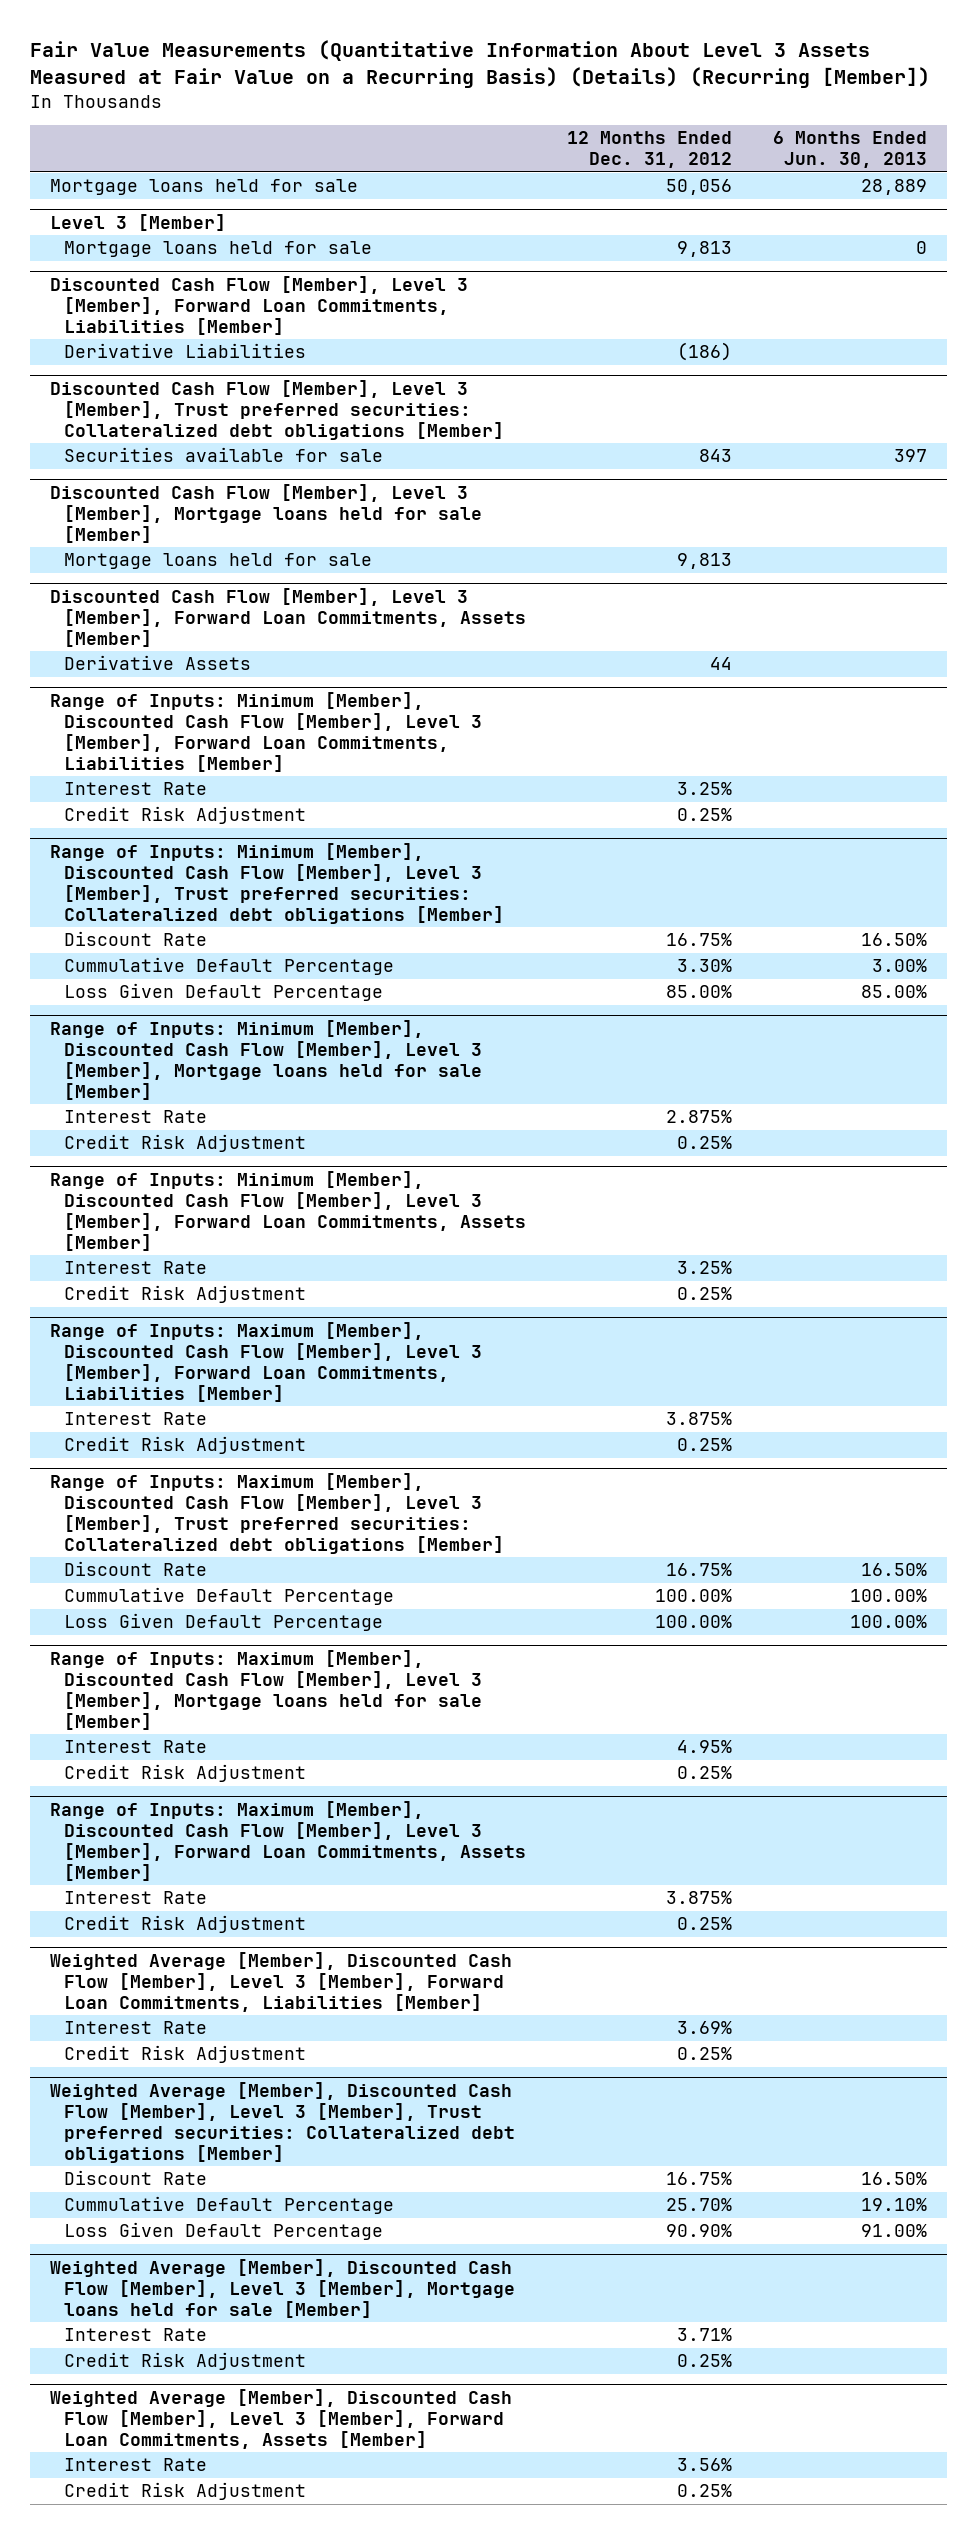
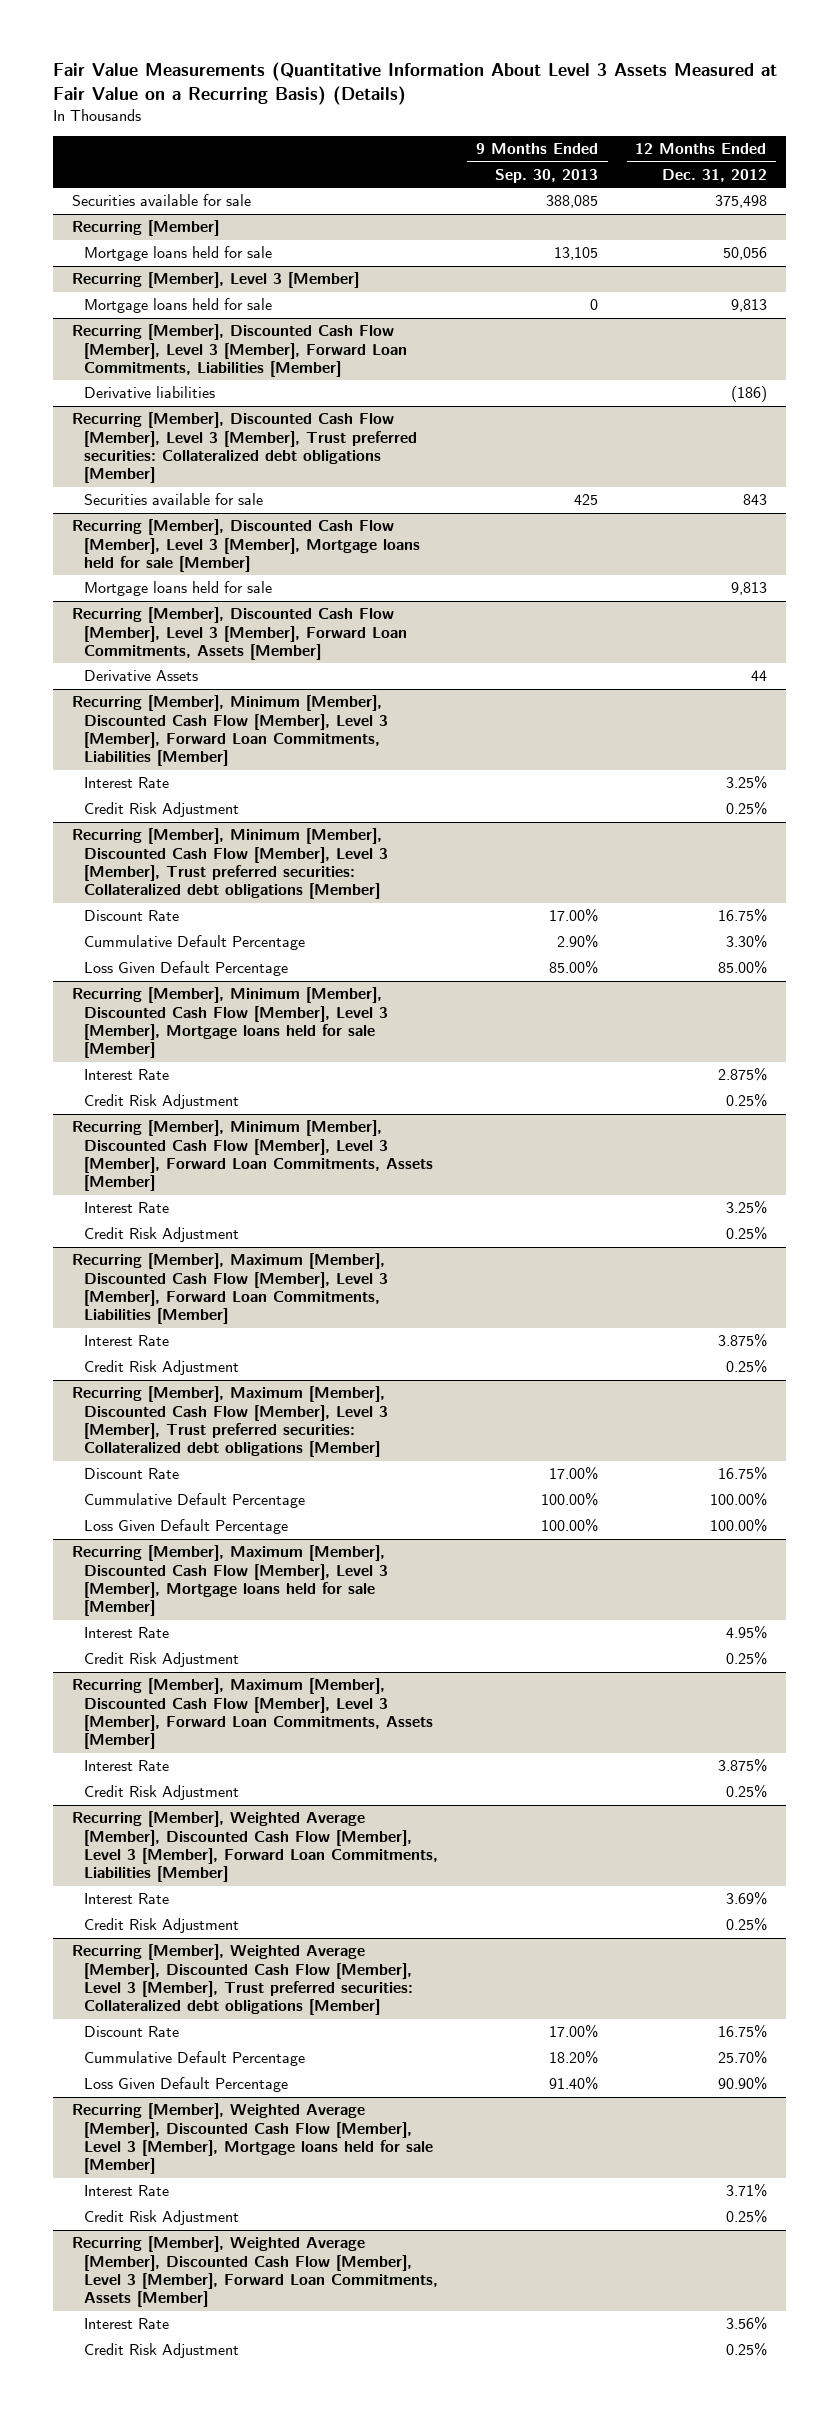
- Fair Value Measurements (Quantitative Information About Level 3 Assets Measured at Fair Value on a Recurring Basis) (Details) (Recurring [Member])
+ Fair Value Measurements (Quantitative Information About Level 3 Assets Measured at Fair Value on a Recurring Basis) (Details)
- | 12 Months Ended Dec. 31, 2012 | 6 Months Ended Jun. 30, 2013
+ | 9 Months Ended Sep. 30, 2013 | 12 Months Ended Dec. 31, 2012
+ Securities available for sale | 388,085 | 375,498
+ Recurring [Member]
- Level 3 [Member]
+ Recurring [Member], Level 3 [Member]
- Discounted Cash Flow [Member], Level 3 [Member], Forward Loan Commitments, Liabilities [Member]
- Derivative Liabilities | (186) |
- Discounted Cash Flow [Member], Level 3 [Member], Trust preferred securities: Collateralized debt obligations [Member]
+ Recurring [Member], Discounted Cash Flow [Member], Level 3 [Member], Forward Loan Commitments, Liabilities [Member]
+ Derivative liabilities | | (186)
+ Recurring [Member], Discounted Cash Flow [Member], Level 3 [Member], Trust preferred securities: Collateralized debt obligations [Member]
- Discounted Cash Flow [Member], Level 3 [Member], Mortgage loans held for sale [Member]
+ Recurring [Member], Discounted Cash Flow [Member], Level 3 [Member], Mortgage loans held for sale [Member]
- Discounted Cash Flow [Member], Level 3 [Member], Forward Loan Commitments, Assets [Member]
+ Recurring [Member], Discounted Cash Flow [Member], Level 3 [Member], Forward Loan Commitments, Assets [Member]
- Range of Inputs: Minimum [Member], Discounted Cash Flow [Member], Level 3 [Member], Forward Loan Commitments, Liabilities [Member]
+ Recurring [Member], Minimum [Member], Discounted Cash Flow [Member], Level 3 [Member], Forward Loan Commitments, Liabilities [Member]
- Range of Inputs: Minimum [Member], Discounted Cash Flow [Member], Level 3 [Member], Trust preferred securities: Collateralized debt obligations [Member]
+ Recurring [Member], Minimum [Member], Discounted Cash Flow [Member], Level 3 [Member], Trust preferred securities: Collateralized debt obligations [Member]
- Range of Inputs: Minimum [Member], Discounted Cash Flow [Member], Level 3 [Member], Mortgage loans held for sale [Member]
+ Recurring [Member], Minimum [Member], Discounted Cash Flow [Member], Level 3 [Member], Mortgage loans held for sale [Member]
- Range of Inputs: Minimum [Member], Discounted Cash Flow [Member], Level 3 [Member], Forward Loan Commitments, Assets [Member]
+ Recurring [Member], Minimum [Member], Discounted Cash Flow [Member], Level 3 [Member], Forward Loan Commitments, Assets [Member]
- Range of Inputs: Maximum [Member], Discounted Cash Flow [Member], Level 3 [Member], Forward Loan Commitments, Liabilities [Member]
+ Recurring [Member], Maximum [Member], Discounted Cash Flow [Member], Level 3 [Member], Forward Loan Commitments, Liabilities [Member]
- Range of Inputs: Maximum [Member], Discounted Cash Flow [Member], Level 3 [Member], Trust preferred securities: Collateralized debt obligations [Member]
+ Recurring [Member], Maximum [Member], Discounted Cash Flow [Member], Level 3 [Member], Trust preferred securities: Collateralized debt obligations [Member]
- Range of Inputs: Maximum [Member], Discounted Cash Flow [Member], Level 3 [Member], Mortgage loans held for sale [Member]
+ Recurring [Member], Maximum [Member], Discounted Cash Flow [Member], Level 3 [Member], Mortgage loans held for sale [Member]
- Range of Inputs: Maximum [Member], Discounted Cash Flow [Member], Level 3 [Member], Forward Loan Commitments, Assets [Member]
+ Recurring [Member], Maximum [Member], Discounted Cash Flow [Member], Level 3 [Member], Forward Loan Commitments, Assets [Member]
- Weighted Average [Member], Discounted Cash Flow [Member], Level 3 [Member], Forward Loan Commitments, Liabilities [Member]
+ Recurring [Member], Weighted Average [Member], Discounted Cash Flow [Member], Level 3 [Member], Forward Loan Commitments, Liabilities [Member]
- Weighted Average [Member], Discounted Cash Flow [Member], Level 3 [Member], Trust preferred securities: Collateralized debt obligations [Member]
+ Recurring [Member], Weighted Average [Member], Discounted Cash Flow [Member], Level 3 [Member], Trust preferred securities: Collateralized debt obligations [Member]
- Weighted Average [Member], Discounted Cash Flow [Member], Level 3 [Member], Mortgage loans held for sale [Member]
+ Recurring [Member], Weighted Average [Member], Discounted Cash Flow [Member], Level 3 [Member], Mortgage loans held for sale [Member]
- Weighted Average [Member], Discounted Cash Flow [Member], Level 3 [Member], Forward Loan Commitments, Assets [Member]
+ Recurring [Member], Weighted Average [Member], Discounted Cash Flow [Member], Level 3 [Member], Forward Loan Commitments, Assets [Member]

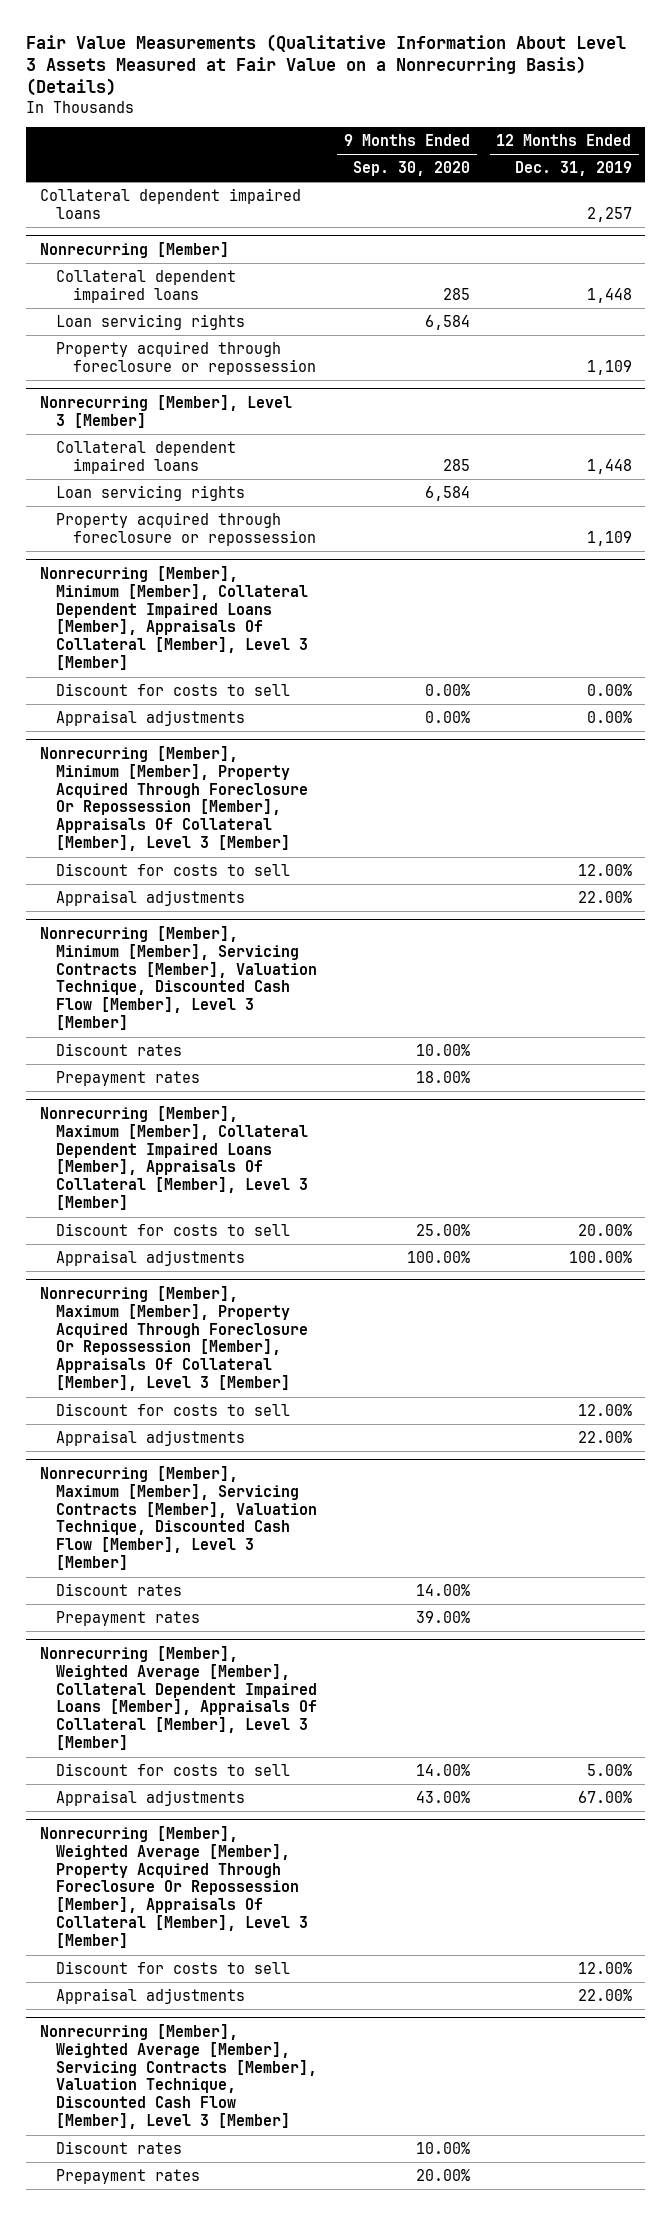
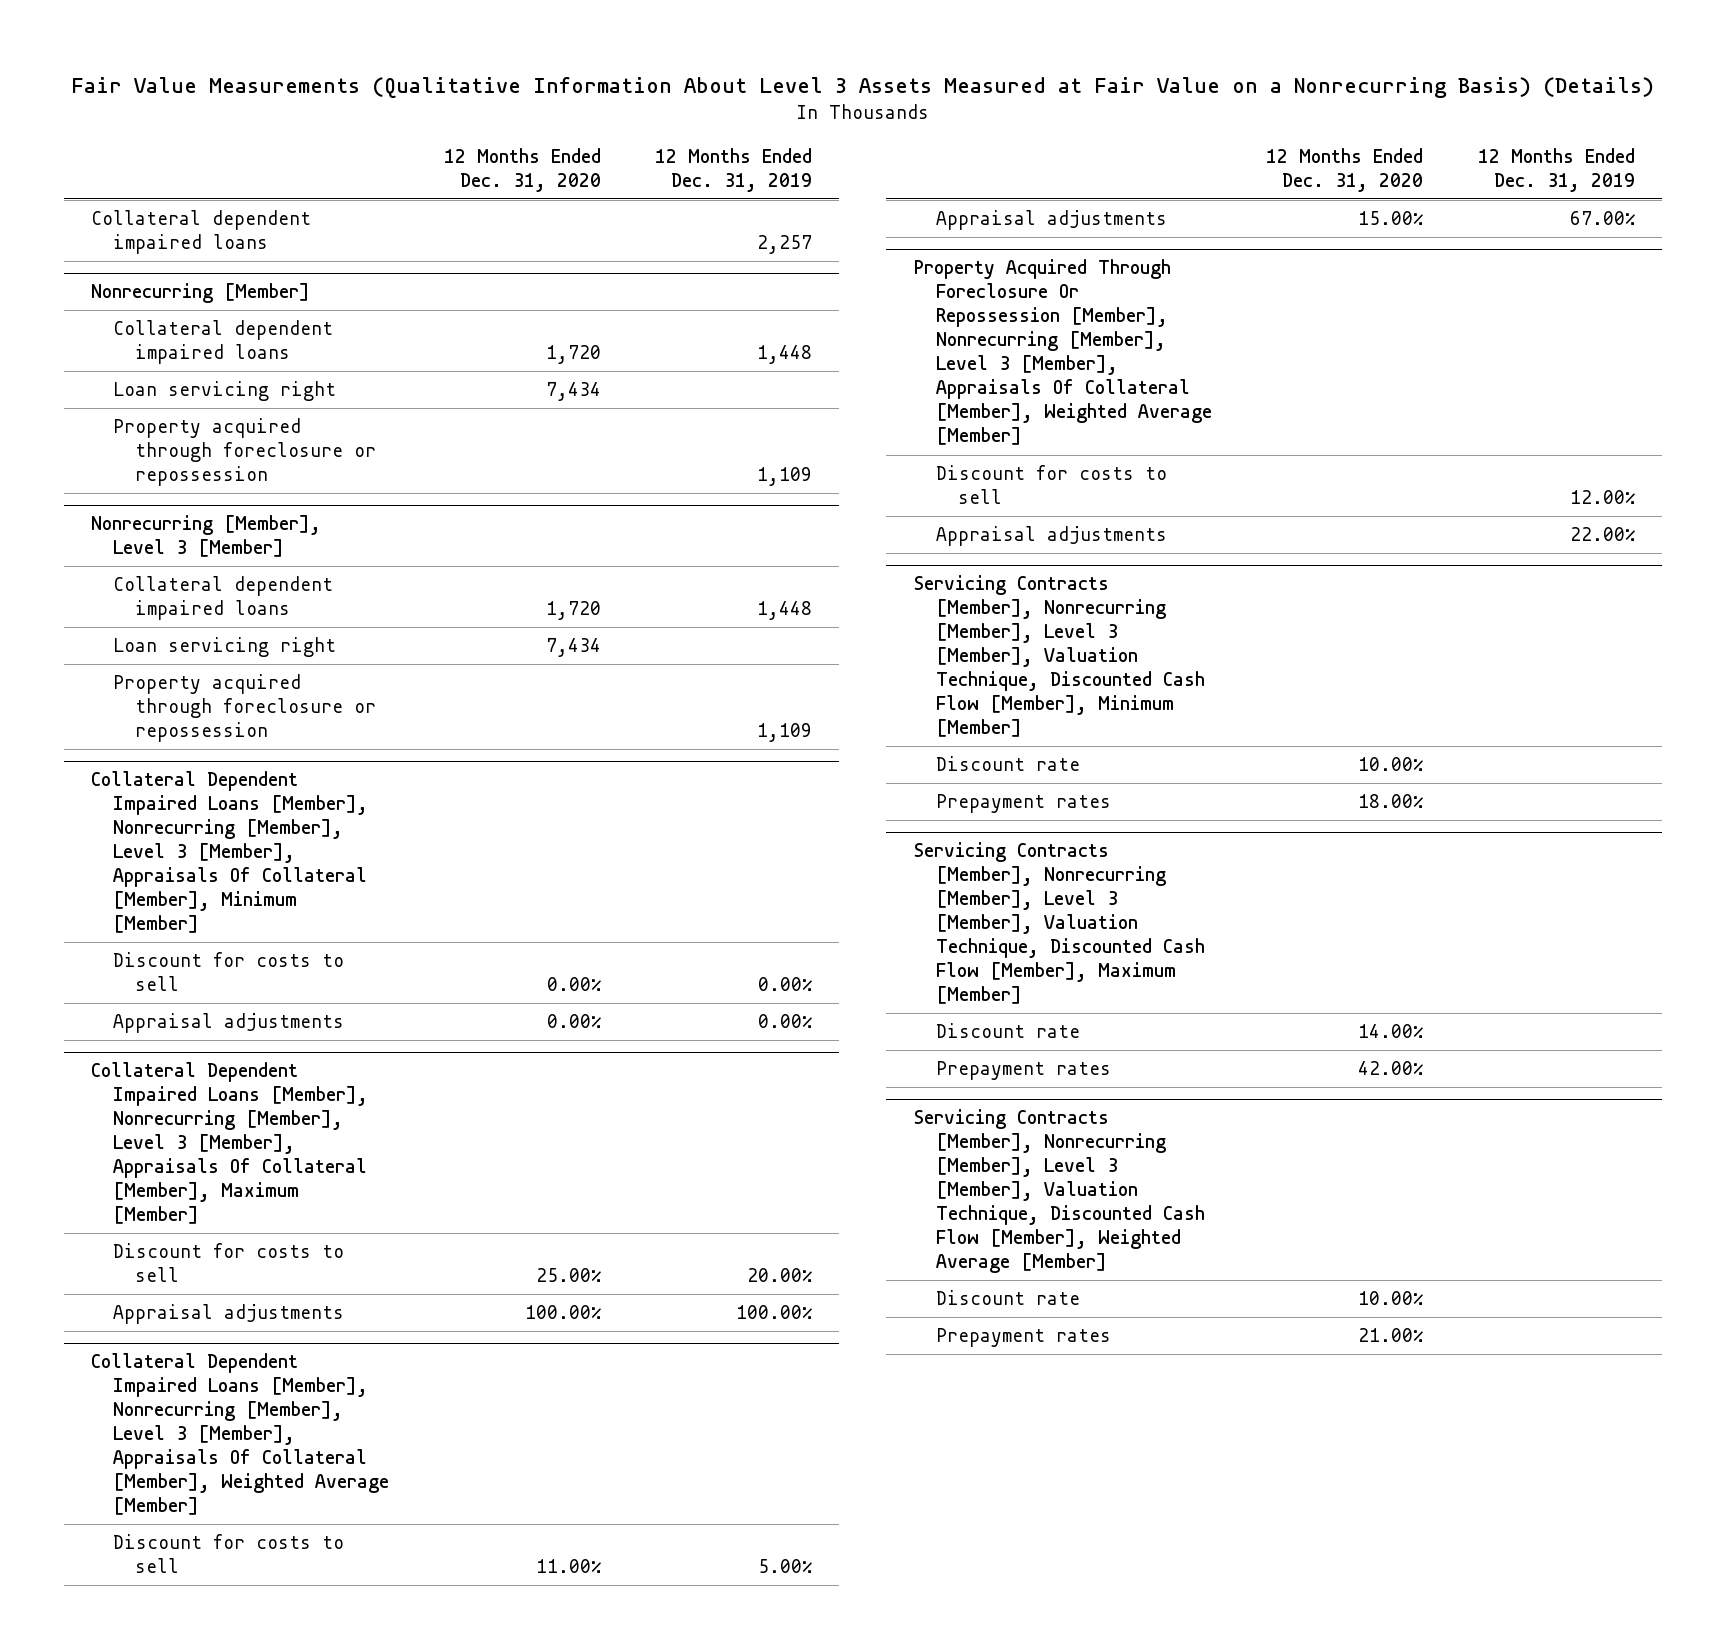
- | 9 Months Ended Sep. 30, 2020 | 12 Months Ended Dec. 31, 2019
+ | 12 Months Ended Dec. 31, 2020 | 12 Months Ended Dec. 31, 2019
@ Nonrecurring [Member]
- Loan servicing rights | 6,584 |
+ Loan servicing right | 7,434 |
@ Nonrecurring [Member], Level 3 [Member]
- Loan servicing rights | 6,584 |
+ Loan servicing right | 7,434 |
- Nonrecurring [Member], Minimum [Member], Collateral Dependent Impaired Loans [Member], Appraisals Of Collateral [Member], Level 3 [Member]
+ Collateral Dependent Impaired Loans [Member], Nonrecurring [Member], Level 3 [Member], Appraisals Of Collateral [Member], Minimum [Member]
- Nonrecurring [Member], Minimum [Member], Property Acquired Through Foreclosure Or Repossession [Member], Appraisals Of Collateral [Member], Level 3 [Member]
- Discount for costs to sell | | 12.00%
- Appraisal adjustments | | 22.00%
- Nonrecurring [Member], Minimum [Member], Servicing Contracts [Member], Valuation Technique, Discounted Cash Flow [Member], Level 3 [Member]
- Discount rates | 10.00% |
- Prepayment rates | 18.00% |
- Nonrecurring [Member], Maximum [Member], Collateral Dependent Impaired Loans [Member], Appraisals Of Collateral [Member], Level 3 [Member]
+ Collateral Dependent Impaired Loans [Member], Nonrecurring [Member], Level 3 [Member], Appraisals Of Collateral [Member], Maximum [Member]
- Nonrecurring [Member], Maximum [Member], Property Acquired Through Foreclosure Or Repossession [Member], Appraisals Of Collateral [Member], Level 3 [Member]
- Discount for costs to sell | | 12.00%
- Appraisal adjustments | | 22.00%
- Nonrecurring [Member], Maximum [Member], Servicing Contracts [Member], Valuation Technique, Discounted Cash Flow [Member], Level 3 [Member]
- Discount rates | 14.00% |
- Prepayment rates | 39.00% |
- Nonrecurring [Member], Weighted Average [Member], Collateral Dependent Impaired Loans [Member], Appraisals Of Collateral [Member], Level 3 [Member]
+ Collateral Dependent Impaired Loans [Member], Nonrecurring [Member], Level 3 [Member], Appraisals Of Collateral [Member], Weighted Average [Member]
- Nonrecurring [Member], Weighted Average [Member], Property Acquired Through Foreclosure Or Repossession [Member], Appraisals Of Collateral [Member], Level 3 [Member]
+ Property Acquired Through Foreclosure Or Repossession [Member], Nonrecurring [Member], Level 3 [Member], Appraisals Of Collateral [Member], Weighted Average [Member]
- Nonrecurring [Member], Weighted Average [Member], Servicing Contracts [Member], Valuation Technique, Discounted Cash Flow [Member], Level 3 [Member]
- Discount rates | 10.00% |
+ Servicing Contracts [Member], Nonrecurring [Member], Level 3 [Member], Valuation Technique, Discounted Cash Flow [Member], Minimum [Member]
+ Discount rate | 10.00% |
+ Servicing Contracts [Member], Nonrecurring [Member], Level 3 [Member], Valuation Technique, Discounted Cash Flow [Member], Maximum [Member]
+ Discount rate | 14.00% |
+ Prepayment rates | 42.00% |
+ Servicing Contracts [Member], Nonrecurring [Member], Level 3 [Member], Valuation Technique, Discounted Cash Flow [Member], Weighted Average [Member]
+ Discount rate | 10.00% |
+ Prepayment rates | 21.00% |

